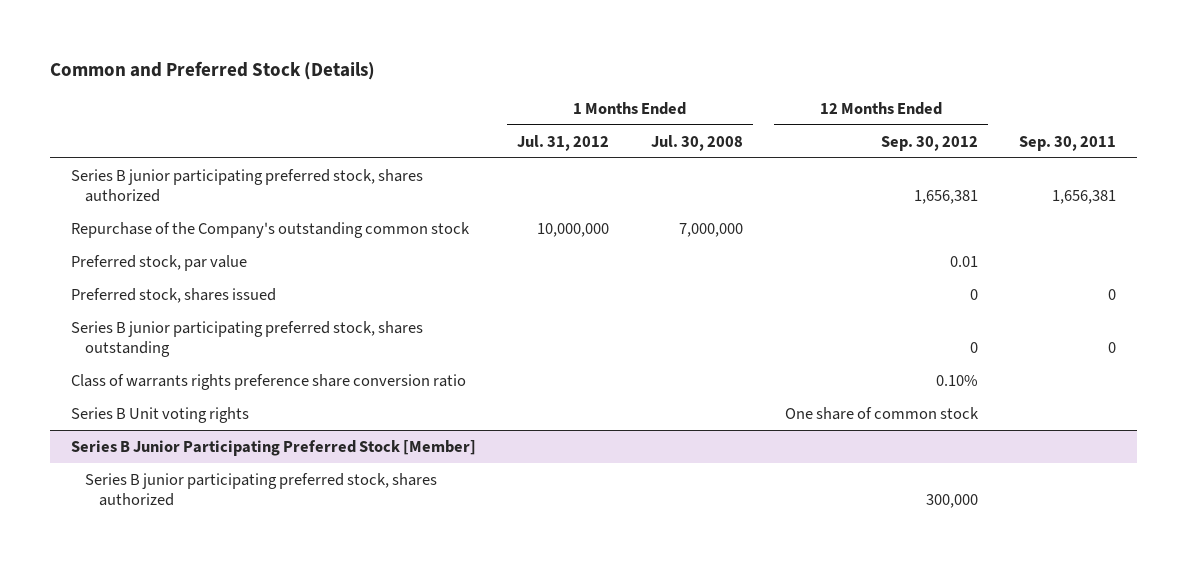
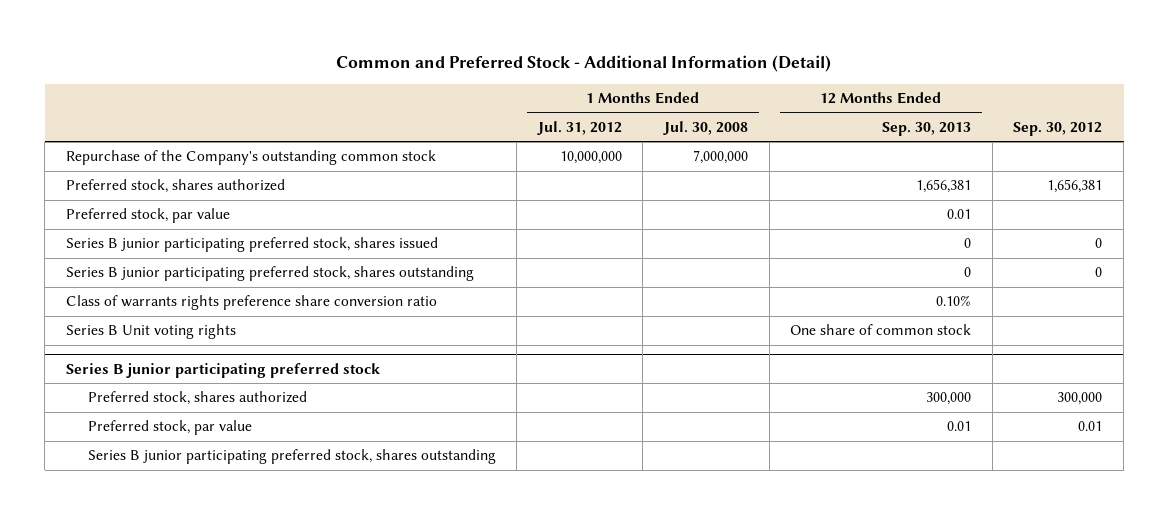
- Common and Preferred Stock (Details)
+ Common and Preferred Stock - Additional Information (Detail)
- | 1 Months Ended Jul. 31, 2012 | 1 Months Ended Jul. 30, 2008 | 12 Months Ended Sep. 30, 2012 | Sep. 30, 2011
+ | 1 Months Ended Jul. 31, 2012 | 1 Months Ended Jul. 30, 2008 | 12 Months Ended Sep. 30, 2013 | Sep. 30, 2012
- Series B junior participating preferred stock, shares authorized | | | 1,656,381 | 1,656,381
+ Preferred stock, shares authorized | | | 1,656,381 | 1,656,381
- Preferred stock, shares issued | | | 0 | 0
+ Series B junior participating preferred stock, shares issued | | | 0 | 0
- Series B Junior Participating Preferred Stock [Member]
- Series B junior participating preferred stock, shares authorized | | | 300,000 |
+ Series B junior participating preferred stock
+ Preferred stock, shares authorized | | | 300,000 | 300,000
+ Preferred stock, par value | | | 0.01 | 0.01
+ Series B junior participating preferred stock, shares outstanding

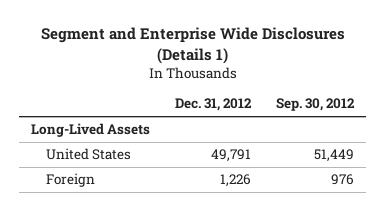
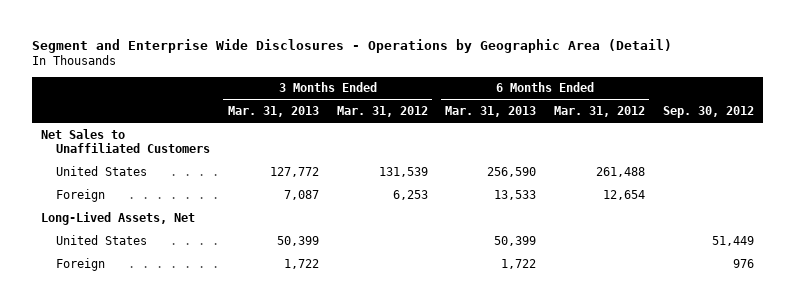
- Segment and Enterprise Wide Disclosures (Details 1)
+ Segment and Enterprise Wide Disclosures - Operations by Geographic Area (Detail)
- | Dec. 31, 2012 | Sep. 30, 2012
+ | 3 Months Ended Mar. 31, 2013 | 3 Months Ended Mar. 31, 2012 | 6 Months Ended Mar. 31, 2013 | 6 Months Ended Mar. 31, 2012 | Sep. 30, 2012
- Long-Lived Assets
+ Net Sales to Unaffiliated Customers
+ United States | 127,772 | 131,539 | 256,590 | 261,488 |
+ Foreign | 7,087 | 6,253 | 13,533 | 12,654 |
+ Long-Lived Assets, Net

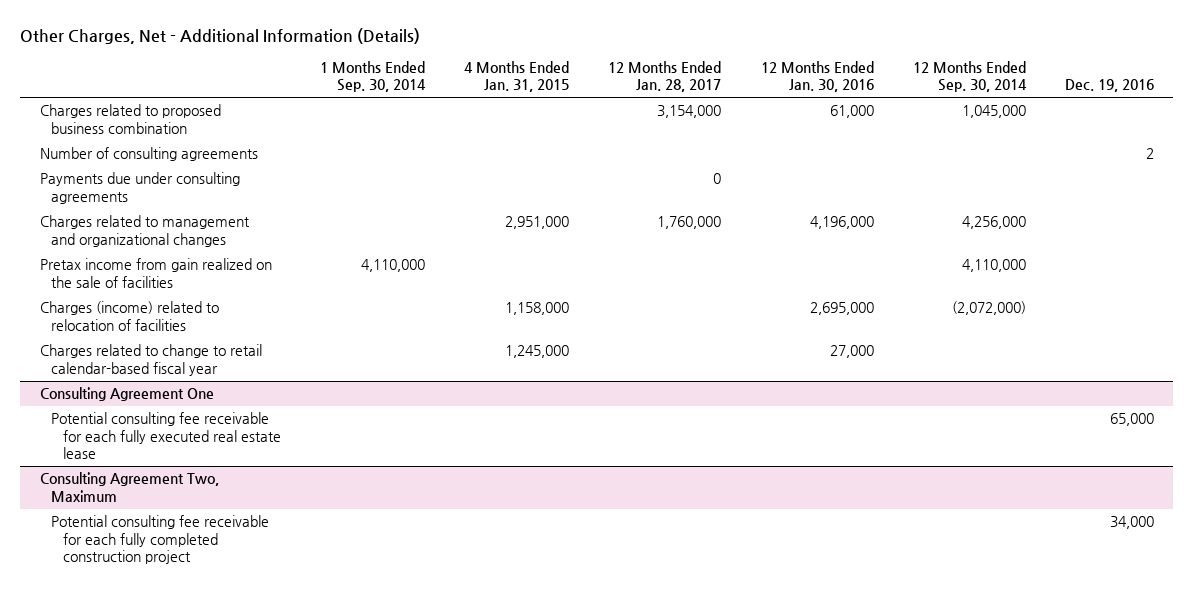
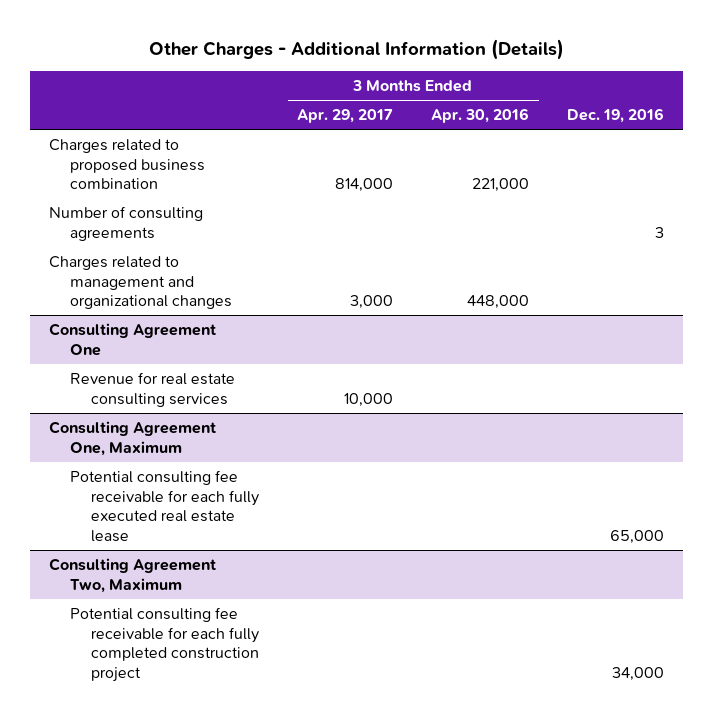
- Other Charges, Net - Additional Information (Details)
+ Other Charges - Additional Information (Details)
- | 1 Months Ended Sep. 30, 2014 | 4 Months Ended Jan. 31, 2015 | 12 Months Ended Jan. 28, 2017 | 12 Months Ended Jan. 30, 2016 | 12 Months Ended Sep. 30, 2014 | Dec. 19, 2016
+ | 3 Months Ended Apr. 29, 2017 | 3 Months Ended Apr. 30, 2016 | Dec. 19, 2016
- Number of consulting agreements | | | | | | 2
- Payments due under consulting agreements | | | 0 | | |
+ Number of consulting agreements | | | 3
- Pretax income from gain realized on the sale of facilities | 4,110,000 | | | | 4,110,000 |
- Charges (income) related to relocation of facilities | | 1,158,000 | | 2,695,000 | (2,072,000) |
- Charges related to change to retail calendar-based fiscal year | | 1,245,000 | | 27,000 | |
@ Consulting Agreement One
- Potential consulting fee receivable for each fully executed real estate lease | | | | | | 65,000
+ Revenue for real estate consulting services | 10,000 | |
+ Consulting Agreement One, Maximum
+ Potential consulting fee receivable for each fully executed real estate lease | | | 65,000

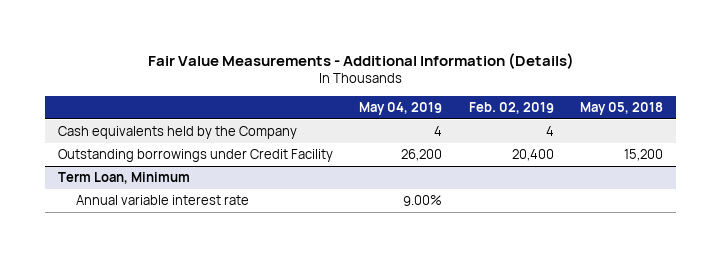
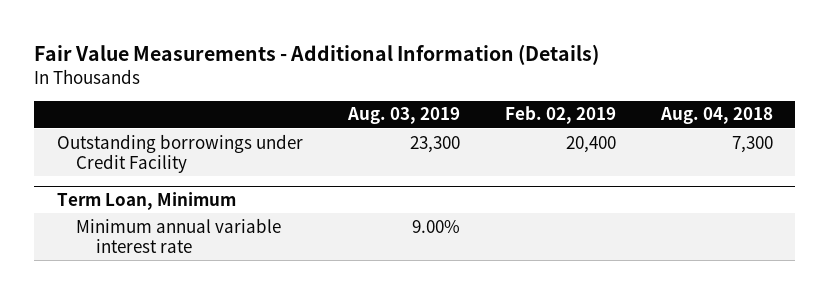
- | May 04, 2019 | Feb. 02, 2019 | May 05, 2018
+ | Aug. 03, 2019 | Feb. 02, 2019 | Aug. 04, 2018
- Cash equivalents held by the Company | 4 | 4 |
@ Term Loan, Minimum
- Annual variable interest rate | 9.00% | |
+ Minimum annual variable interest rate | 9.00% | |

